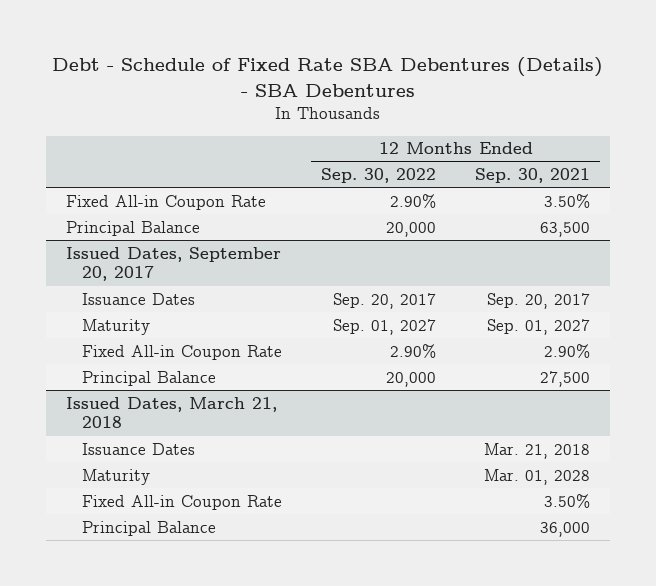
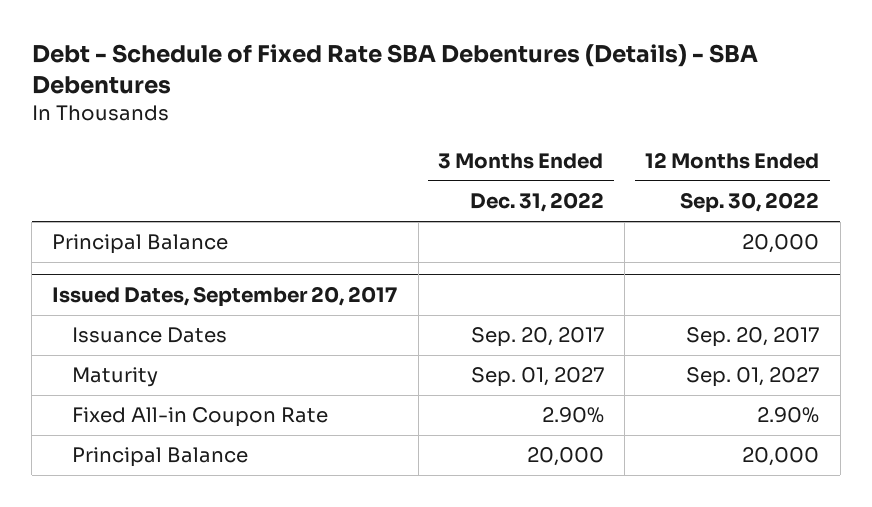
- | 12 Months Ended Sep. 30, 2022 | 12 Months Ended Sep. 30, 2021
+ | 3 Months Ended Dec. 31, 2022 | 12 Months Ended Sep. 30, 2022
- Fixed All-in Coupon Rate | 2.90% | 3.50%
- Issued Dates, March 21, 2018
- Issuance Dates | | Mar. 21, 2018
- Maturity | | Mar. 01, 2028
- Fixed All-in Coupon Rate | | 3.50%
- Principal Balance | | 36,000

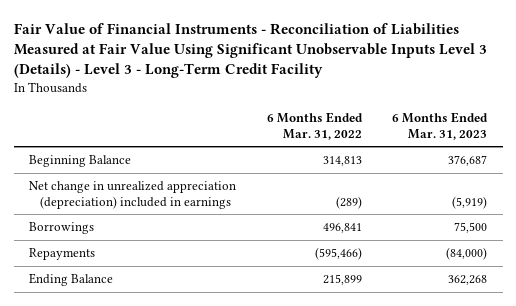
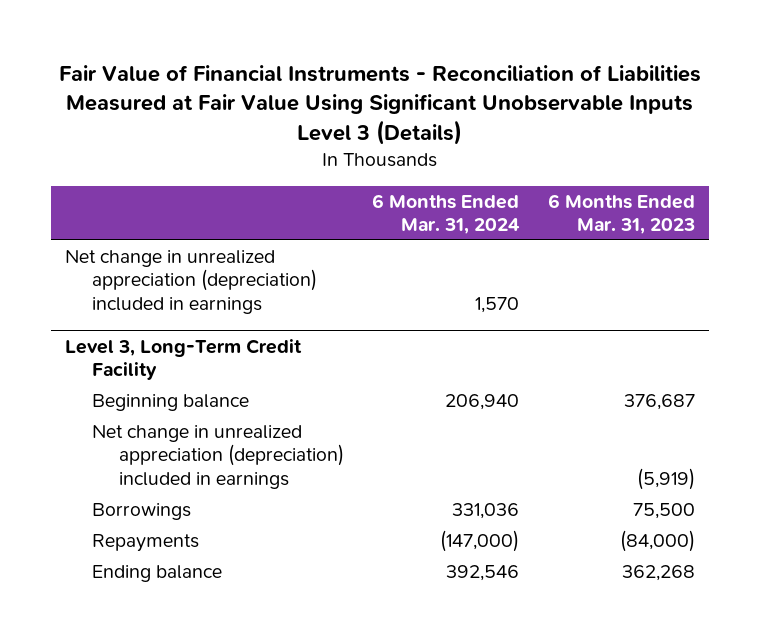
- Fair Value of Financial Instruments - Reconciliation of Liabilities Measured at Fair Value Using Significant Unobservable Inputs Level 3 (Details) - Level 3 - Long-Term Credit Facility
+ Fair Value of Financial Instruments - Reconciliation of Liabilities Measured at Fair Value Using Significant Unobservable Inputs Level 3 (Details)
- | 6 Months Ended Mar. 31, 2022 | 6 Months Ended Mar. 31, 2023
+ | 6 Months Ended Mar. 31, 2024 | 6 Months Ended Mar. 31, 2023
- Beginning Balance | 314,813 | 376,687
+ Net change in unrealized appreciation (depreciation) included in earnings | 1,570 |
+ Level 3, Long-Term Credit Facility
+ Beginning balance | 206,940 | 376,687
- Ending Balance | 215,899 | 362,268
+ Ending balance | 392,546 | 362,268

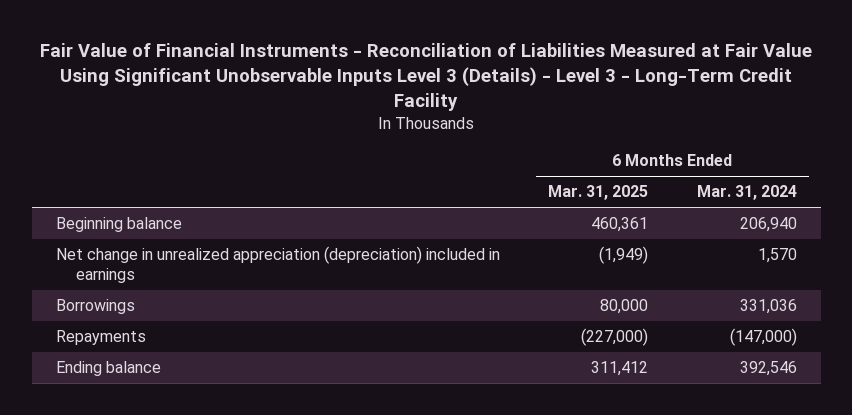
- Fair Value of Financial Instruments - Reconciliation of Liabilities Measured at Fair Value Using Significant Unobservable Inputs Level 3 (Details)
+ Fair Value of Financial Instruments - Reconciliation of Liabilities Measured at Fair Value Using Significant Unobservable Inputs Level 3 (Details) - Level 3 - Long-Term Credit Facility
- | 6 Months Ended Mar. 31, 2024 | 6 Months Ended Mar. 31, 2023
+ | 6 Months Ended Mar. 31, 2025 | 6 Months Ended Mar. 31, 2024
- Level 3, Long-Term Credit Facility
- Net change in unrealized appreciation (depreciation) included in earnings | | (5,919)
moved down: Net change in unrealized appreciation (depreciation) included in earnings | (1,949) | 1,570

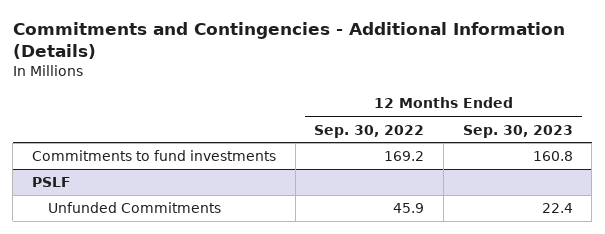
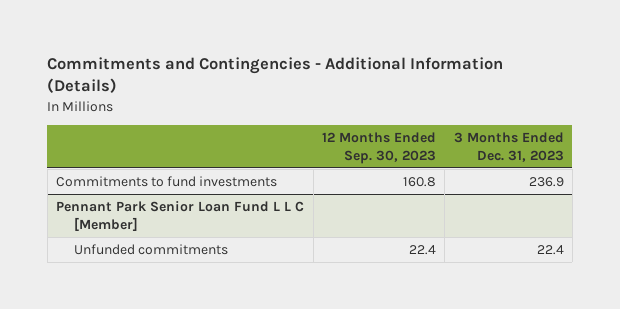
- | 12 Months Ended Sep. 30, 2022 | 12 Months Ended Sep. 30, 2023
+ | 12 Months Ended Sep. 30, 2023 | 3 Months Ended Dec. 31, 2023
- PSLF
- Unfunded Commitments | 45.9 | 22.4
+ Pennant Park Senior Loan Fund L L C [Member]
+ Unfunded commitments | 22.4 | 22.4

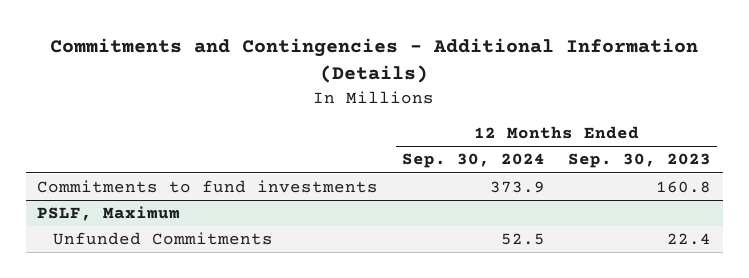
- | 12 Months Ended Sep. 30, 2023 | 3 Months Ended Dec. 31, 2023
+ | 12 Months Ended Sep. 30, 2024 | 12 Months Ended Sep. 30, 2023
- Pennant Park Senior Loan Fund L L C [Member]
- Unfunded commitments | 22.4 | 22.4
+ PSLF, Maximum
+ Unfunded Commitments | 52.5 | 22.4

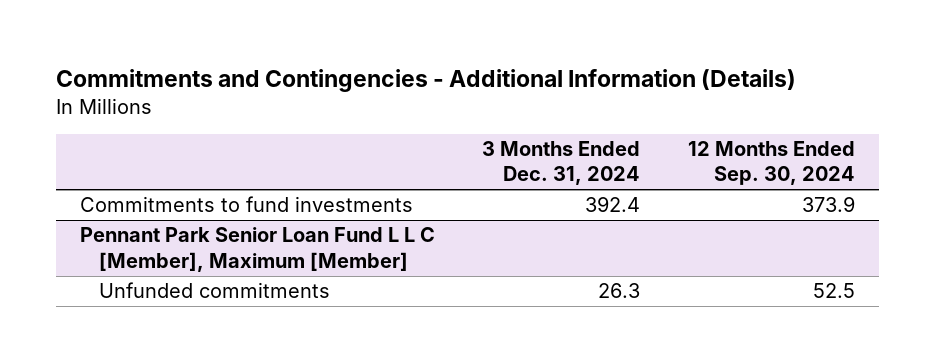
- | 12 Months Ended Sep. 30, 2024 | 12 Months Ended Sep. 30, 2023
+ | 3 Months Ended Dec. 31, 2024 | 12 Months Ended Sep. 30, 2024
- PSLF, Maximum
- Unfunded Commitments | 52.5 | 22.4
+ Pennant Park Senior Loan Fund L L C [Member], Maximum [Member]
+ Unfunded commitments | 26.3 | 52.5

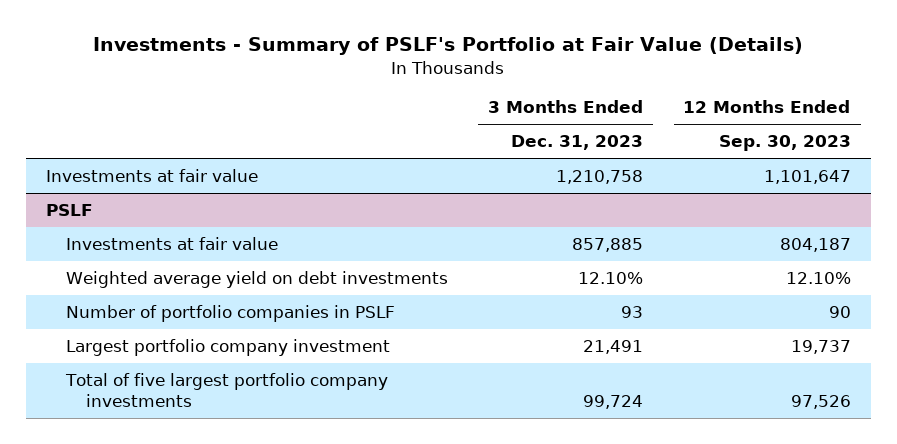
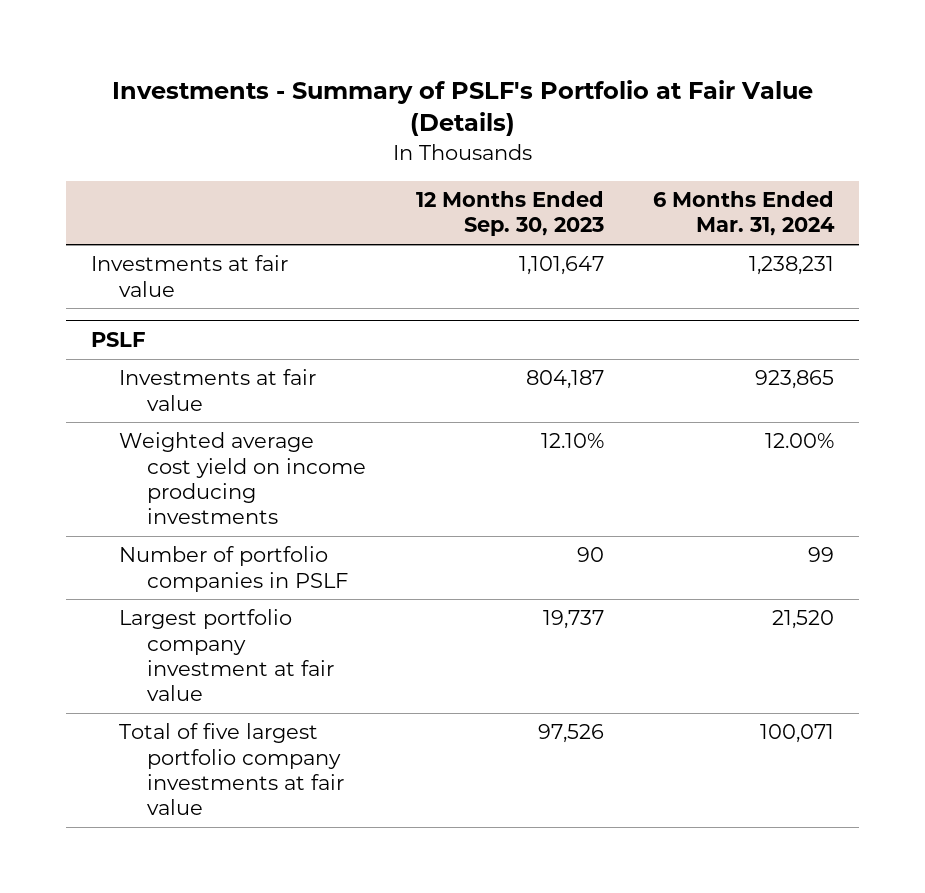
- | 3 Months Ended Dec. 31, 2023 | 12 Months Ended Sep. 30, 2023
+ | 12 Months Ended Sep. 30, 2023 | 6 Months Ended Mar. 31, 2024
@ PSLF
- Weighted average yield on debt investments | 12.10% | 12.10%
+ Weighted average cost yield on income producing investments | 12.10% | 12.00%
- Largest portfolio company investment | 21,491 | 19,737
- Total of five largest portfolio company investments | 99,724 | 97,526
+ Largest portfolio company investment at fair value | 19,737 | 21,520
+ Total of five largest portfolio company investments at fair value | 97,526 | 100,071

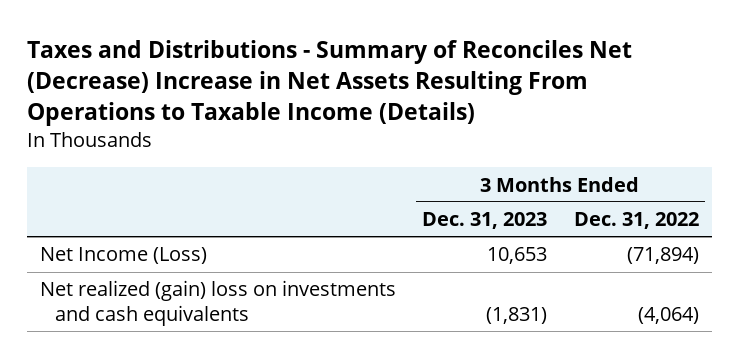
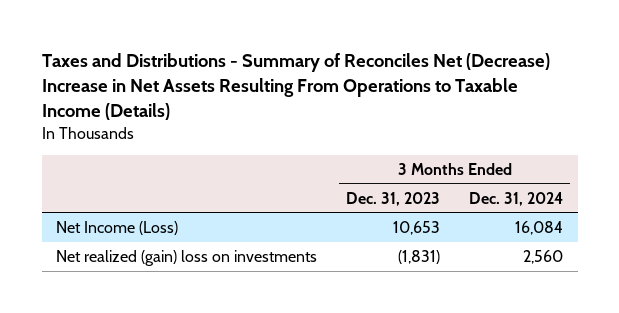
- | 3 Months Ended Dec. 31, 2023 | 3 Months Ended Dec. 31, 2022
+ | 3 Months Ended Dec. 31, 2023 | 3 Months Ended Dec. 31, 2024
- Net realized (gain) loss on investments and cash equivalents | (1,831) | (4,064)
+ Net realized (gain) loss on investments | (1,831) | 2,560

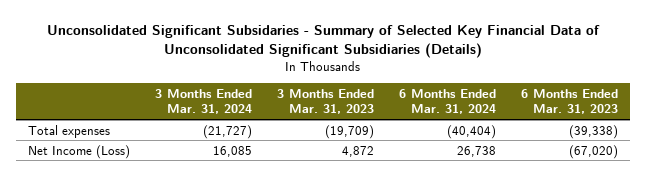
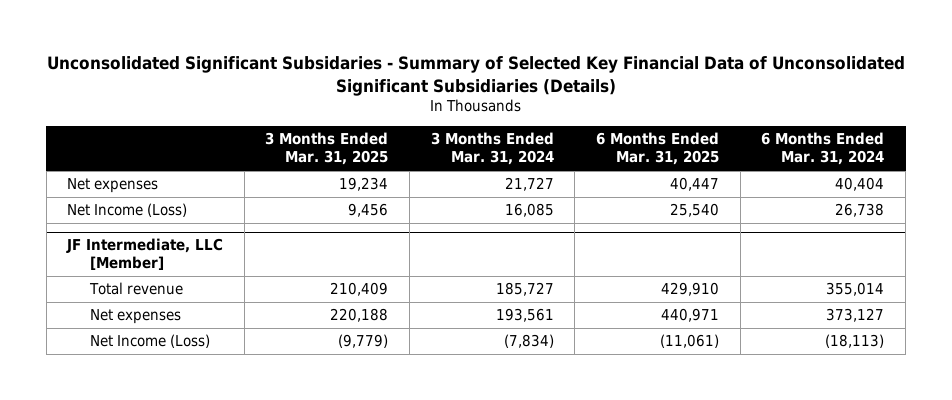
- | 3 Months Ended Mar. 31, 2024 | 3 Months Ended Mar. 31, 2023 | 6 Months Ended Mar. 31, 2024 | 6 Months Ended Mar. 31, 2023
+ | 3 Months Ended Mar. 31, 2025 | 3 Months Ended Mar. 31, 2024 | 6 Months Ended Mar. 31, 2025 | 6 Months Ended Mar. 31, 2024
- Total expenses | (21,727) | (19,709) | (40,404) | (39,338)
+ Net expenses | 19,234 | 21,727 | 40,447 | 40,404
+ JF Intermediate, LLC [Member]
+ Total revenue | 210,409 | 185,727 | 429,910 | 355,014
+ Net expenses | 220,188 | 193,561 | 440,971 | 373,127
+ Net Income (Loss) | (9,779) | (7,834) | (11,061) | (18,113)

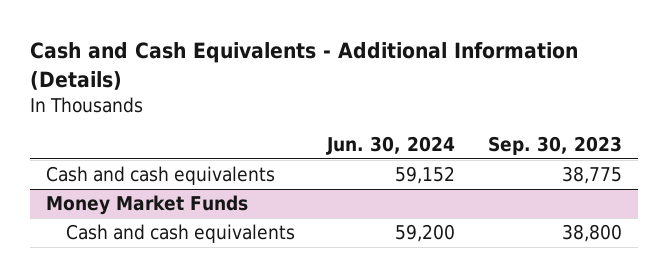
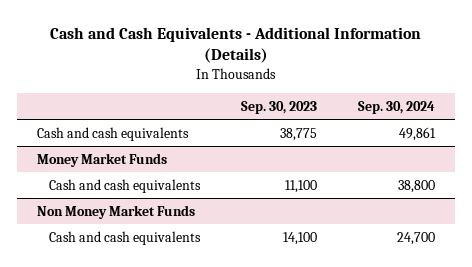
- | Jun. 30, 2024 | Sep. 30, 2023
+ | Sep. 30, 2023 | Sep. 30, 2024
@ Money Market Funds
- Cash and cash equivalents | 59,200 | 38,800
+ Cash and cash equivalents | 11,100 | 38,800
+ Non Money Market Funds
+ Cash and cash equivalents | 14,100 | 24,700

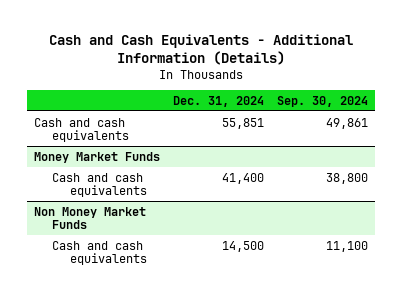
- | Sep. 30, 2023 | Sep. 30, 2024
+ | Dec. 31, 2024 | Sep. 30, 2024
@ Non Money Market Funds
- Cash and cash equivalents | 14,100 | 24,700
+ Cash and cash equivalents | 14,500 | 11,100

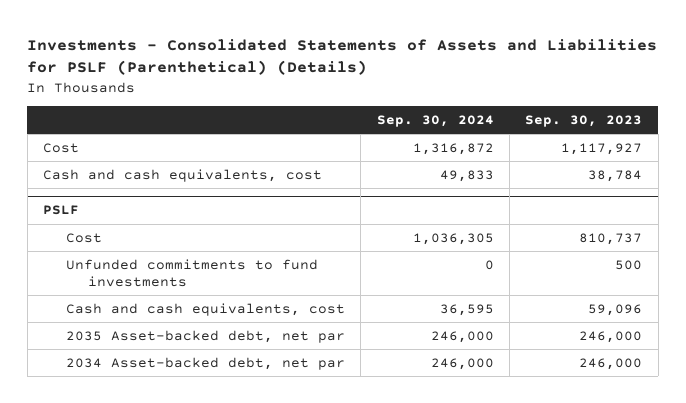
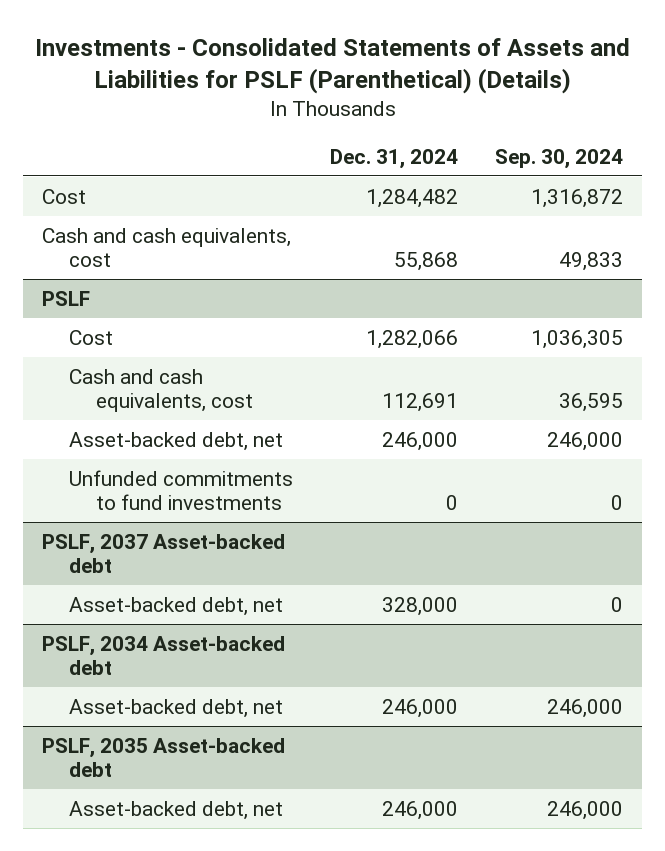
- | Sep. 30, 2024 | Sep. 30, 2023
+ | Dec. 31, 2024 | Sep. 30, 2024
@ PSLF
- 2035 Asset-backed debt, net par | 246,000 | 246,000
- 2034 Asset-backed debt, net par | 246,000 | 246,000
+ Asset-backed debt, net | 246,000 | 246,000
moved down: Unfunded commitments to fund investments | 0 | 0
+ PSLF, 2037 Asset-backed debt
+ Asset-backed debt, net | 328,000 | 0
+ PSLF, 2034 Asset-backed debt
+ Asset-backed debt, net | 246,000 | 246,000
+ PSLF, 2035 Asset-backed debt
+ Asset-backed debt, net | 246,000 | 246,000

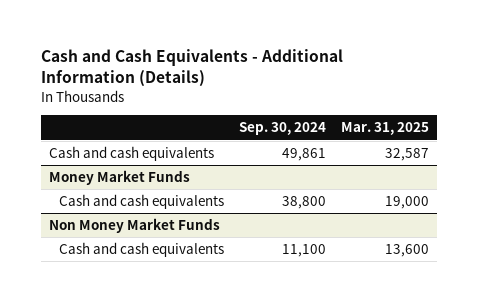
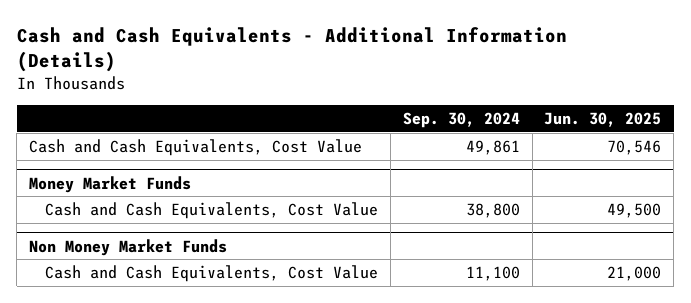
- | Sep. 30, 2024 | Mar. 31, 2025
+ | Sep. 30, 2024 | Jun. 30, 2025
- Cash and cash equivalents | 49,861 | 32,587
+ Cash and Cash Equivalents, Cost Value | 49,861 | 70,546
@ Money Market Funds
- Cash and cash equivalents | 38,800 | 19,000
+ Cash and Cash Equivalents, Cost Value | 38,800 | 49,500
@ Non Money Market Funds
- Cash and cash equivalents | 11,100 | 13,600
+ Cash and Cash Equivalents, Cost Value | 11,100 | 21,000

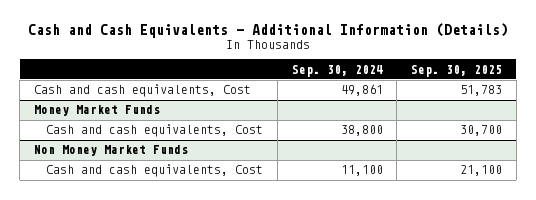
- | Sep. 30, 2024 | Jun. 30, 2025
+ | Sep. 30, 2024 | Sep. 30, 2025
- Cash and Cash Equivalents, Cost Value | 49,861 | 70,546
+ Cash and cash equivalents, Cost | 49,861 | 51,783
@ Money Market Funds
- Cash and Cash Equivalents, Cost Value | 38,800 | 49,500
+ Cash and cash equivalents, Cost | 38,800 | 30,700
@ Non Money Market Funds
- Cash and Cash Equivalents, Cost Value | 11,100 | 21,000
+ Cash and cash equivalents, Cost | 11,100 | 21,100

